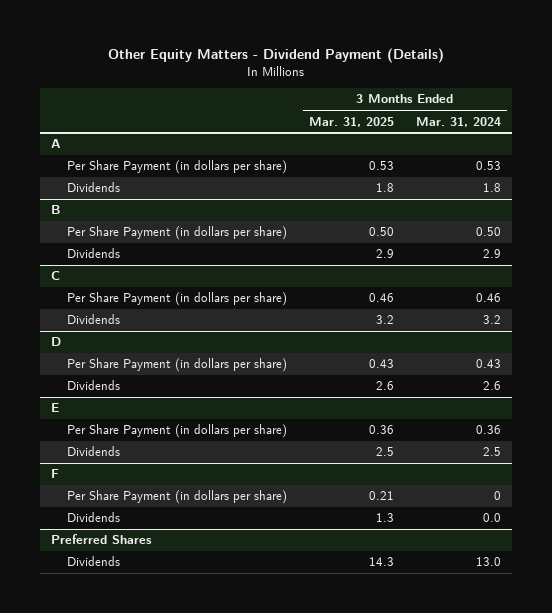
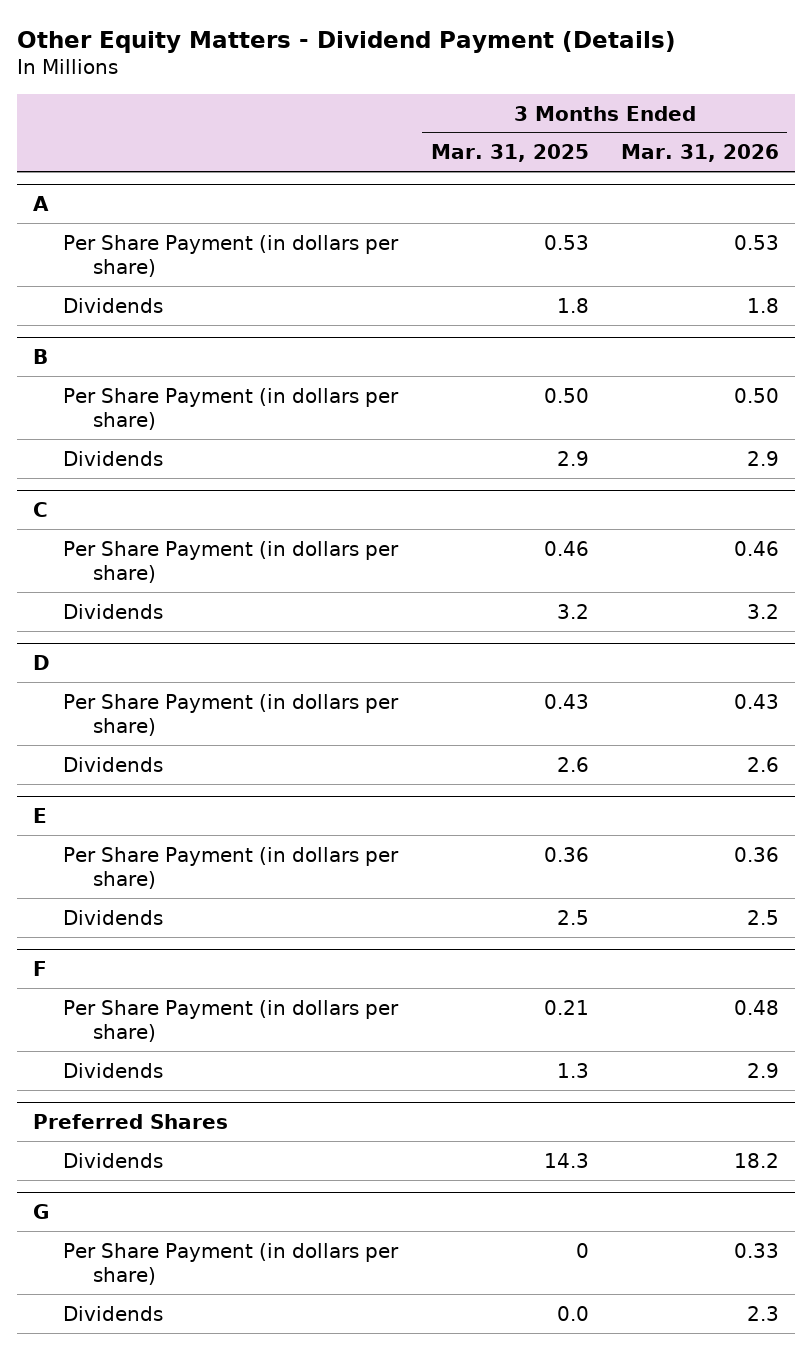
- | 3 Months Ended Mar. 31, 2025 | 3 Months Ended Mar. 31, 2024
+ | 3 Months Ended Mar. 31, 2025 | 3 Months Ended Mar. 31, 2026
+ G
+ Per Share Payment (in dollars per share) | 0 | 0.33
+ Dividends | 0.0 | 2.3

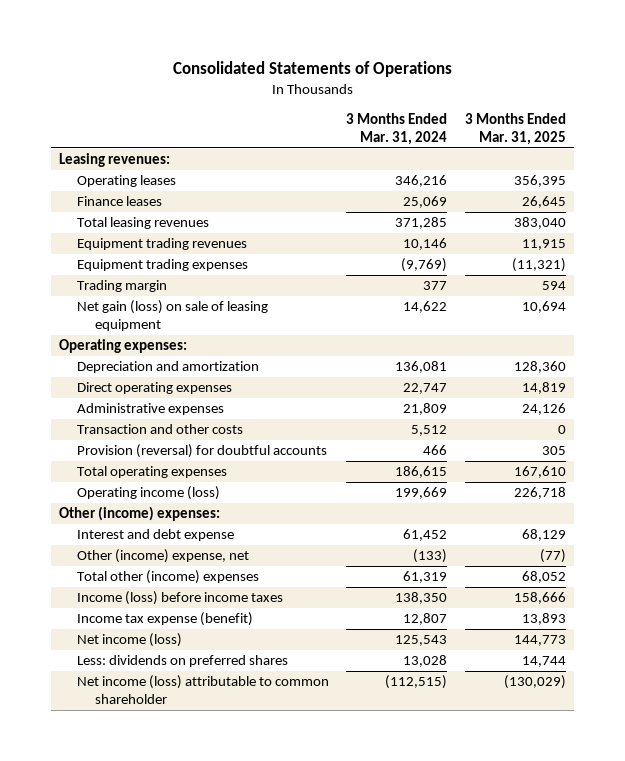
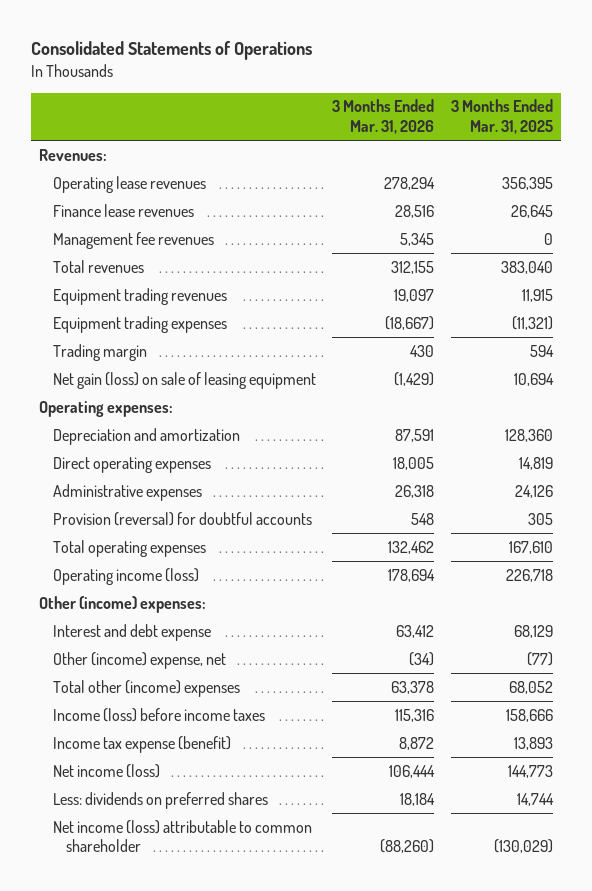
- | 3 Months Ended Mar. 31, 2024 | 3 Months Ended Mar. 31, 2025
+ | 3 Months Ended Mar. 31, 2026 | 3 Months Ended Mar. 31, 2025
- Leasing revenues:
- Operating leases | 346,216 | 356,395
- Finance leases | 25,069 | 26,645
- Total leasing revenues | 371,285 | 383,040
+ Revenues:
+ Operating lease revenues | 278,294 | 356,395
+ Finance lease revenues | 28,516 | 26,645
+ Management fee revenues | 5,345 | 0
+ Total revenues | 312,155 | 383,040
- Transaction and other costs | 5,512 | 0

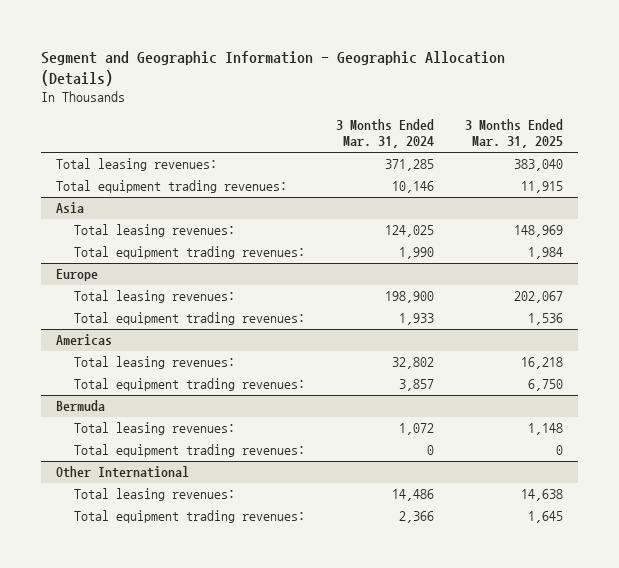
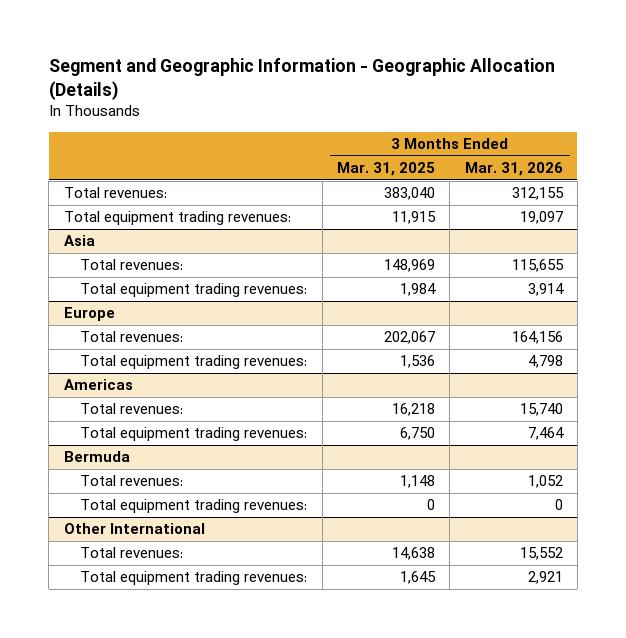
- | 3 Months Ended Mar. 31, 2024 | 3 Months Ended Mar. 31, 2025
+ | 3 Months Ended Mar. 31, 2025 | 3 Months Ended Mar. 31, 2026
- Total leasing revenues: | 371,285 | 383,040
+ Total revenues: | 383,040 | 312,155
@ Asia
- Total leasing revenues: | 124,025 | 148,969
+ Total revenues: | 148,969 | 115,655
@ Europe
- Total leasing revenues: | 198,900 | 202,067
+ Total revenues: | 202,067 | 164,156
@ Americas
- Total leasing revenues: | 32,802 | 16,218
+ Total revenues: | 16,218 | 15,740
@ Bermuda
- Total leasing revenues: | 1,072 | 1,148
+ Total revenues: | 1,148 | 1,052
@ Other International
- Total leasing revenues: | 14,486 | 14,638
+ Total revenues: | 14,638 | 15,552

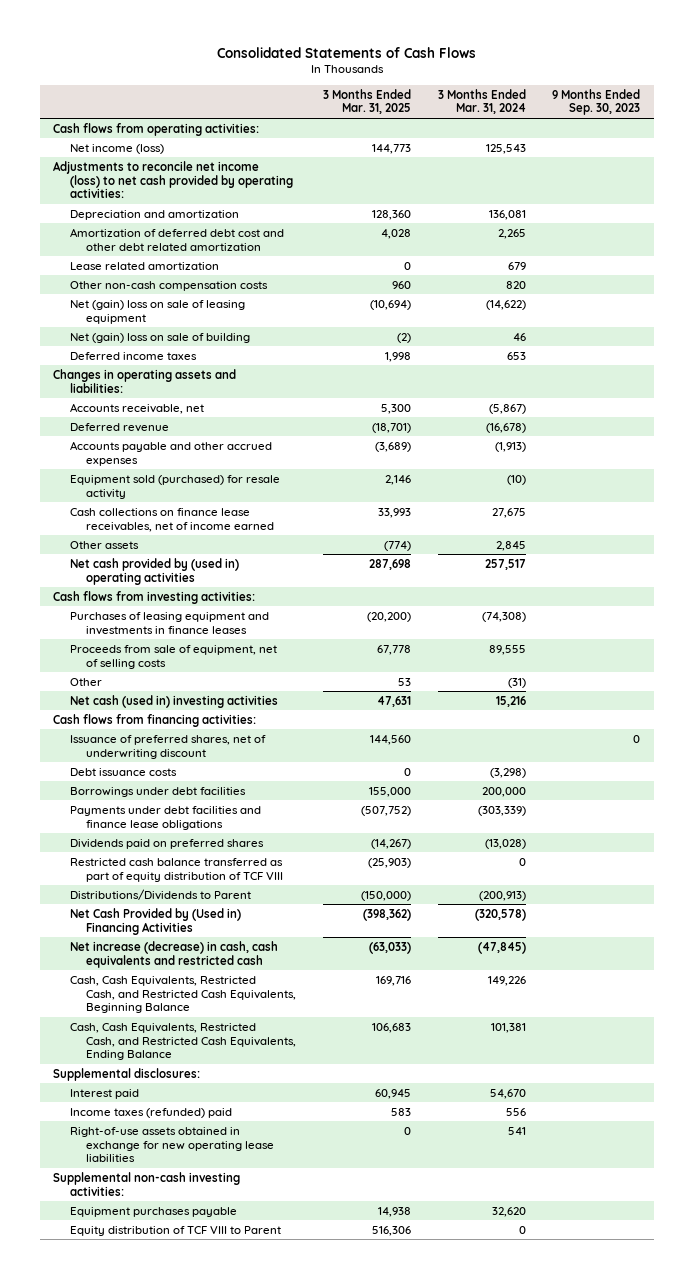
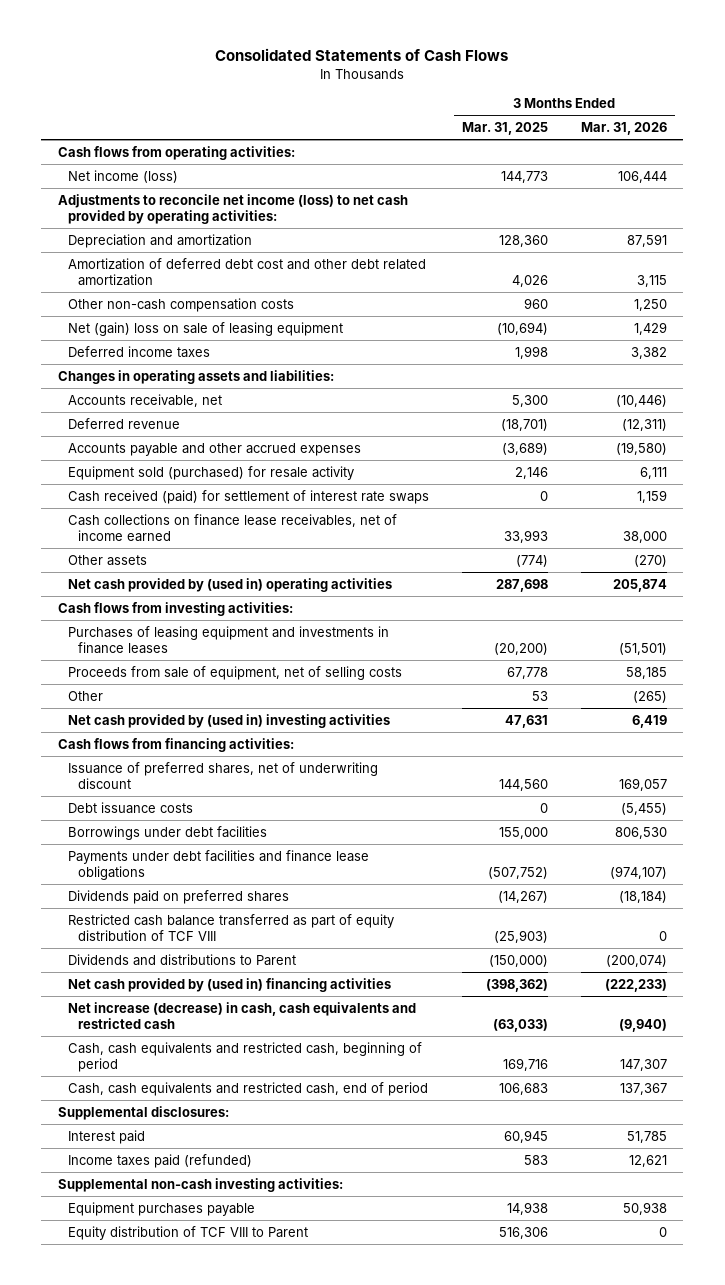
- | 3 Months Ended Mar. 31, 2025 | 3 Months Ended Mar. 31, 2024 | 9 Months Ended Sep. 30, 2023
+ | 3 Months Ended Mar. 31, 2025 | 3 Months Ended Mar. 31, 2026
- Amortization of deferred debt cost and other debt related amortization | 4,028 | 2,265 |
- Lease related amortization | 0 | 679 |
+ Amortization of deferred debt cost and other debt related amortization | 4,026 | 3,115
- Net (gain) loss on sale of building | (2) | 46 |
+ Cash received (paid) for settlement of interest rate swaps | 0 | 1,159
- Net cash (used in) investing activities | 47,631 | 15,216 |
+ Net cash provided by (used in) investing activities | 47,631 | 6,419
- Distributions/Dividends to Parent | (150,000) | (200,913) |
- Net Cash Provided by (Used in) Financing Activities | (398,362) | (320,578) |
+ Dividends and distributions to Parent | (150,000) | (200,074)
+ Net cash provided by (used in) financing activities | (398,362) | (222,233)
- Cash, Cash Equivalents, Restricted Cash, and Restricted Cash Equivalents, Beginning Balance | 169,716 | 149,226 |
- Cash, Cash Equivalents, Restricted Cash, and Restricted Cash Equivalents, Ending Balance | 106,683 | 101,381 |
+ Cash, cash equivalents and restricted cash, beginning of period | 169,716 | 147,307
+ Cash, cash equivalents and restricted cash, end of period | 106,683 | 137,367
- Income taxes (refunded) paid | 583 | 556 |
- Right-of-use assets obtained in exchange for new operating lease liabilities | 0 | 541 |
+ Income taxes paid (refunded) | 583 | 12,621

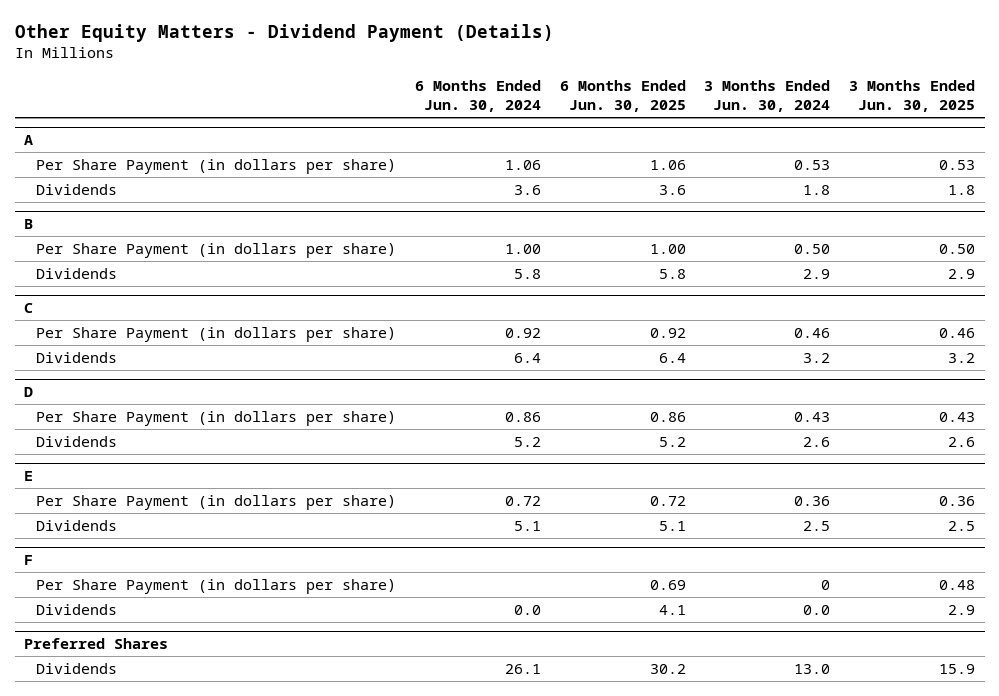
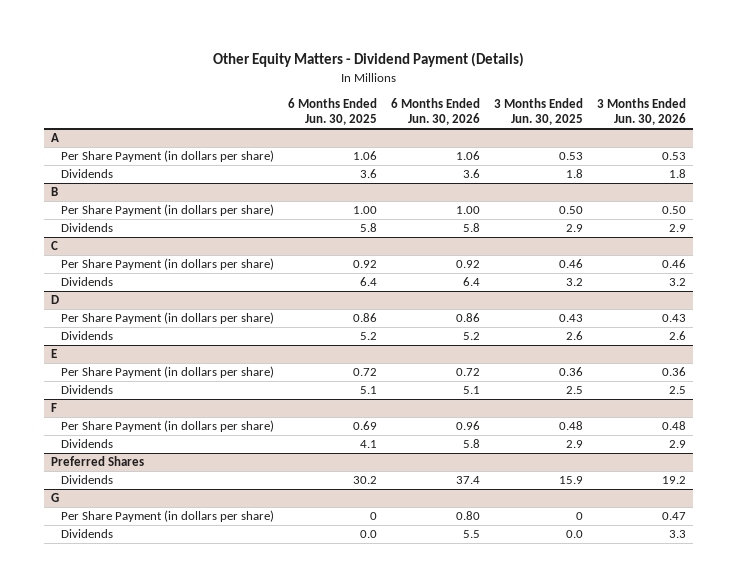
- | 6 Months Ended Jun. 30, 2024 | 6 Months Ended Jun. 30, 2025 | 3 Months Ended Jun. 30, 2024 | 3 Months Ended Jun. 30, 2025
+ | 6 Months Ended Jun. 30, 2025 | 6 Months Ended Jun. 30, 2026 | 3 Months Ended Jun. 30, 2025 | 3 Months Ended Jun. 30, 2026
+ G
+ Per Share Payment (in dollars per share) | 0 | 0.80 | 0 | 0.47
+ Dividends | 0.0 | 5.5 | 0.0 | 3.3

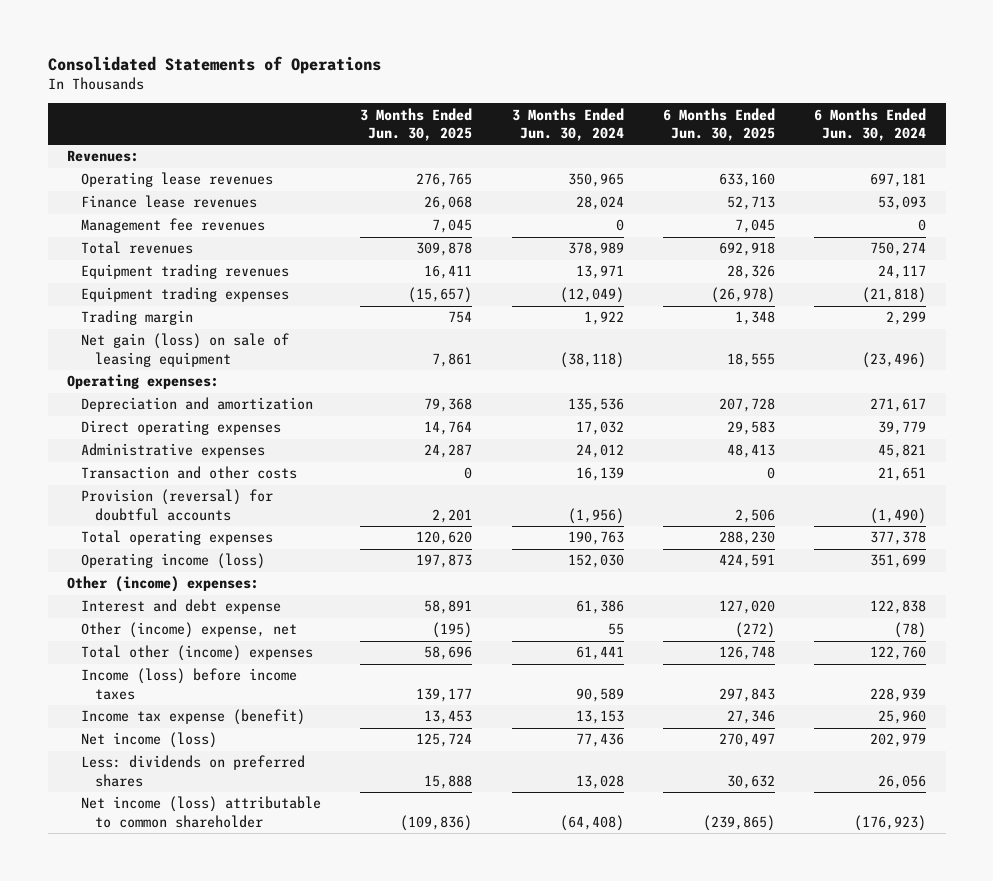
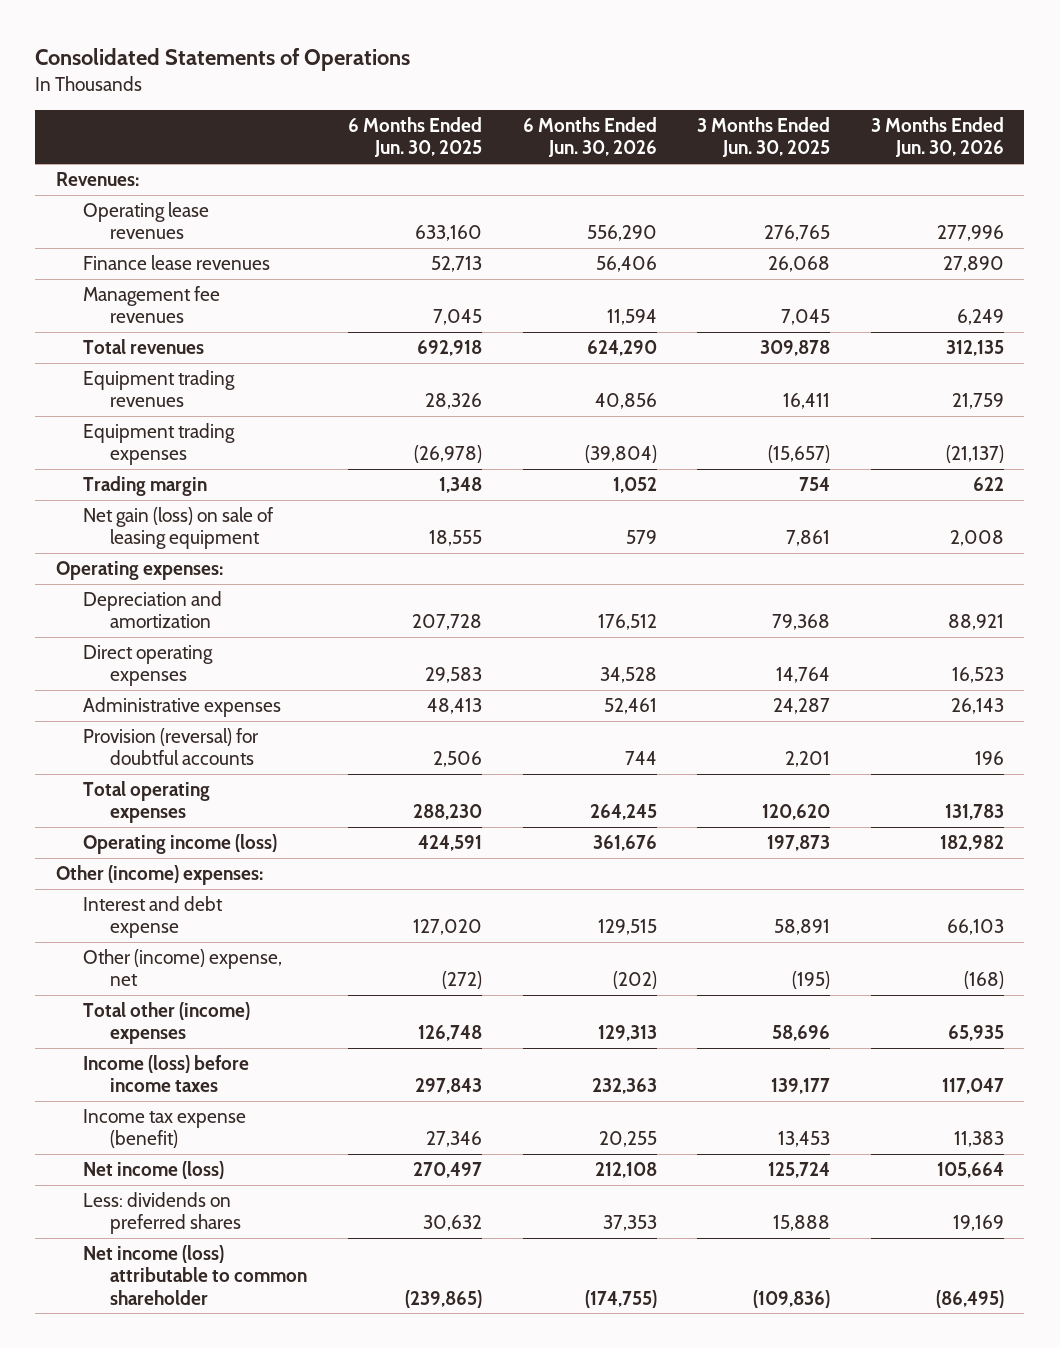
- | 3 Months Ended Jun. 30, 2025 | 3 Months Ended Jun. 30, 2024 | 6 Months Ended Jun. 30, 2025 | 6 Months Ended Jun. 30, 2024
+ | 6 Months Ended Jun. 30, 2025 | 6 Months Ended Jun. 30, 2026 | 3 Months Ended Jun. 30, 2025 | 3 Months Ended Jun. 30, 2026
- Transaction and other costs | 0 | 16,139 | 0 | 21,651

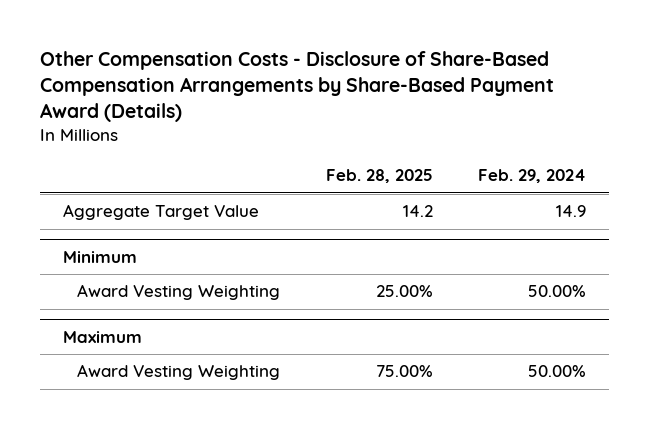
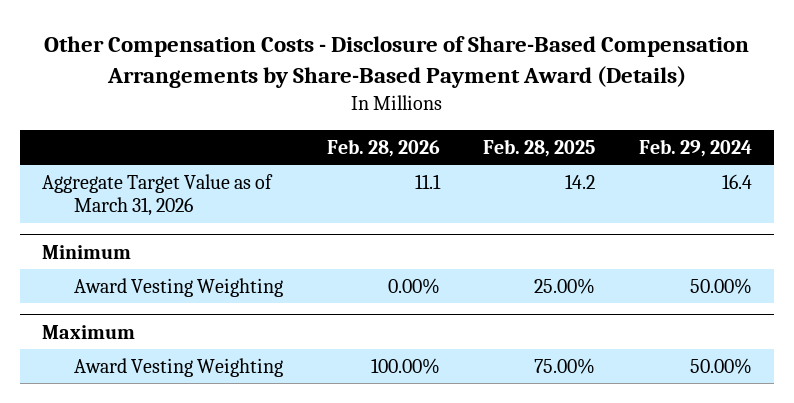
- | Feb. 28, 2025 | Feb. 29, 2024
+ | Feb. 28, 2026 | Feb. 28, 2025 | Feb. 29, 2024
- Aggregate Target Value | 14.2 | 14.9
+ Aggregate Target Value as of March 31, 2026 | 11.1 | 14.2 | 16.4

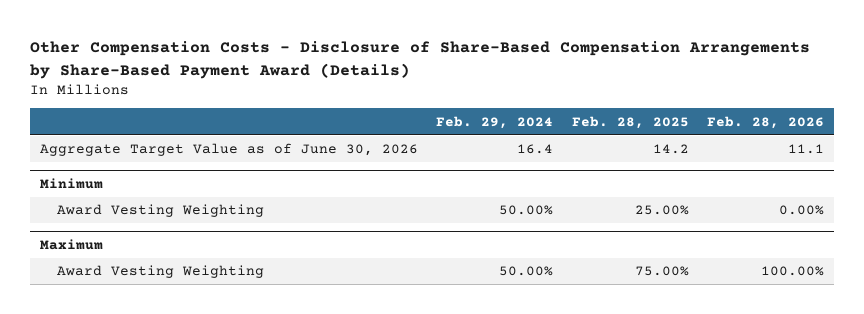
- | Feb. 28, 2026 | Feb. 28, 2025 | Feb. 29, 2024
+ | Feb. 29, 2024 | Feb. 28, 2025 | Feb. 28, 2026
- Aggregate Target Value as of March 31, 2026 | 11.1 | 14.2 | 16.4
+ Aggregate Target Value as of June 30, 2026 | 16.4 | 14.2 | 11.1

